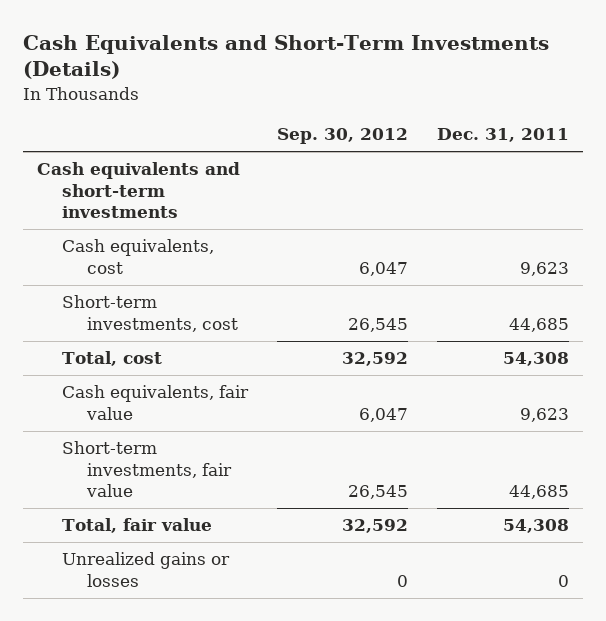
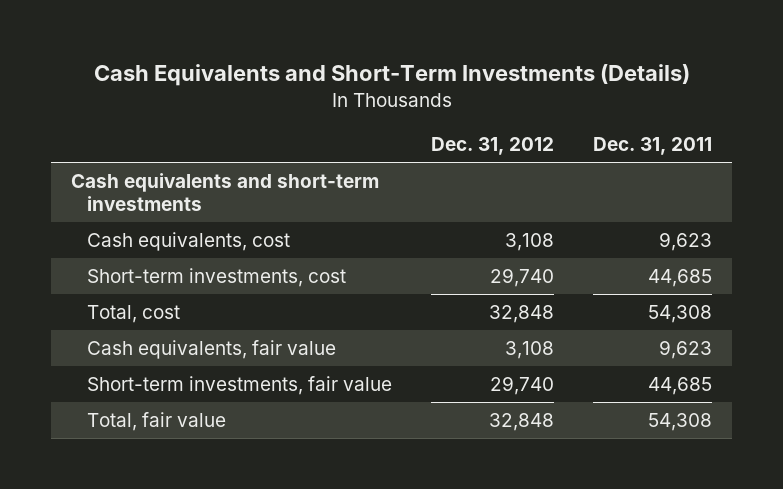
- | Sep. 30, 2012 | Dec. 31, 2011
+ | Dec. 31, 2012 | Dec. 31, 2011
- Unrealized gains or losses | 0 | 0

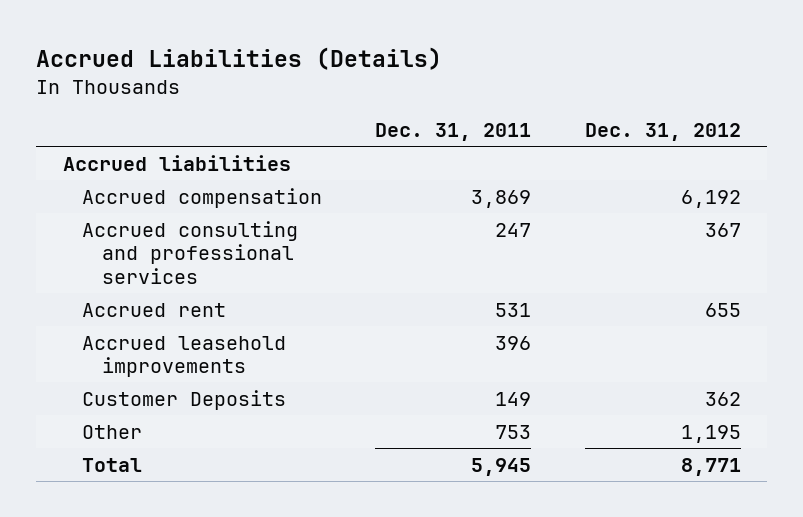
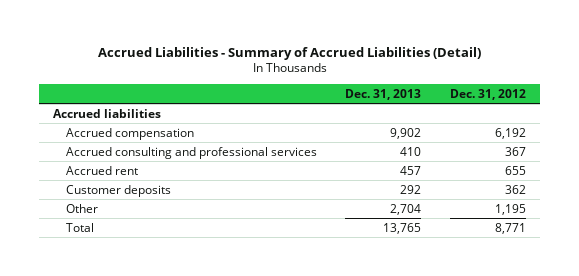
- Accrued Liabilities (Details)
+ Accrued Liabilities - Summary of Accrued Liabilities (Detail)
- | Dec. 31, 2011 | Dec. 31, 2012
+ | Dec. 31, 2013 | Dec. 31, 2012
- Accrued leasehold improvements | 396 |
- Customer Deposits | 149 | 362
+ Customer deposits | 292 | 362

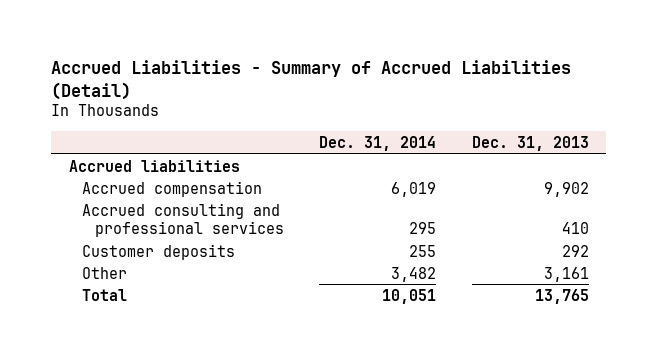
- | Dec. 31, 2013 | Dec. 31, 2012
+ | Dec. 31, 2014 | Dec. 31, 2013
- Accrued rent | 457 | 655
- Other | 2,704 | 1,195
+ Other | 3,482 | 3,161

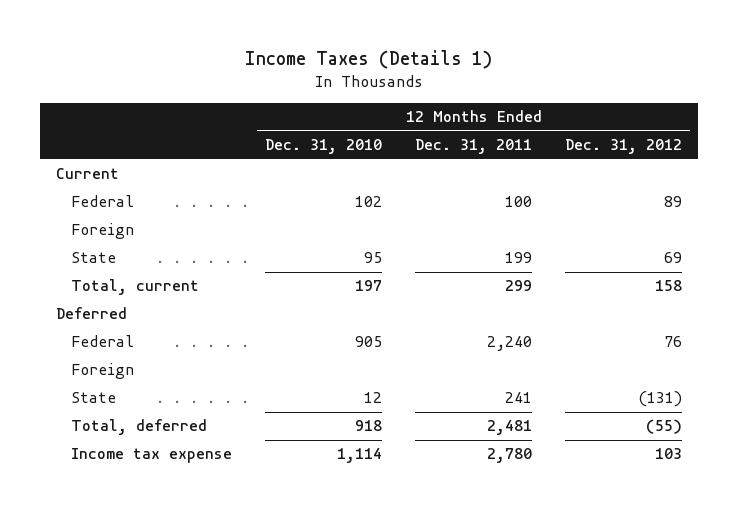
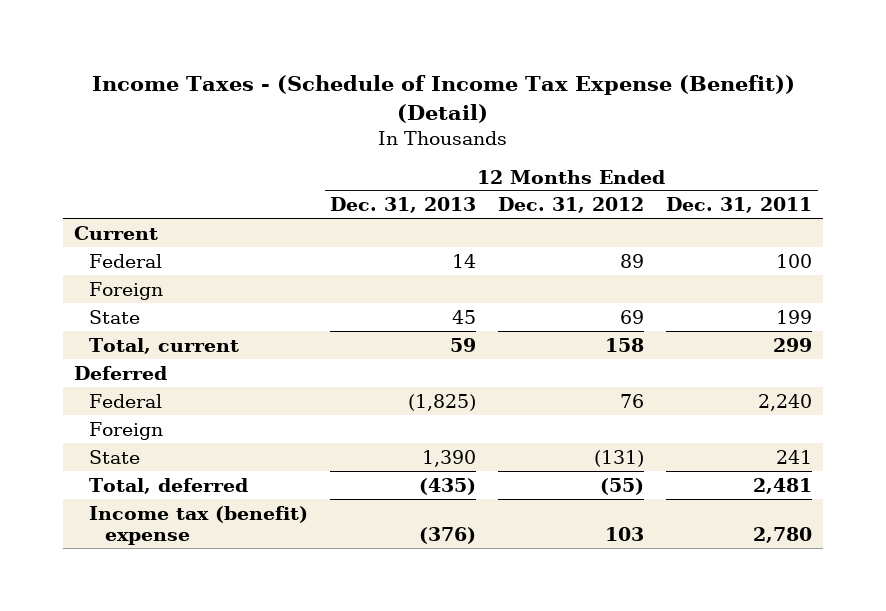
- Income Taxes (Details 1)
+ Income Taxes - (Schedule of Income Tax Expense (Benefit)) (Detail)
- | 12 Months Ended Dec. 31, 2010 | 12 Months Ended Dec. 31, 2011 | 12 Months Ended Dec. 31, 2012
+ | 12 Months Ended Dec. 31, 2013 | 12 Months Ended Dec. 31, 2012 | 12 Months Ended Dec. 31, 2011
- Income tax expense | 1,114 | 2,780 | 103
+ Income tax (benefit) expense | (376) | 103 | 2,780

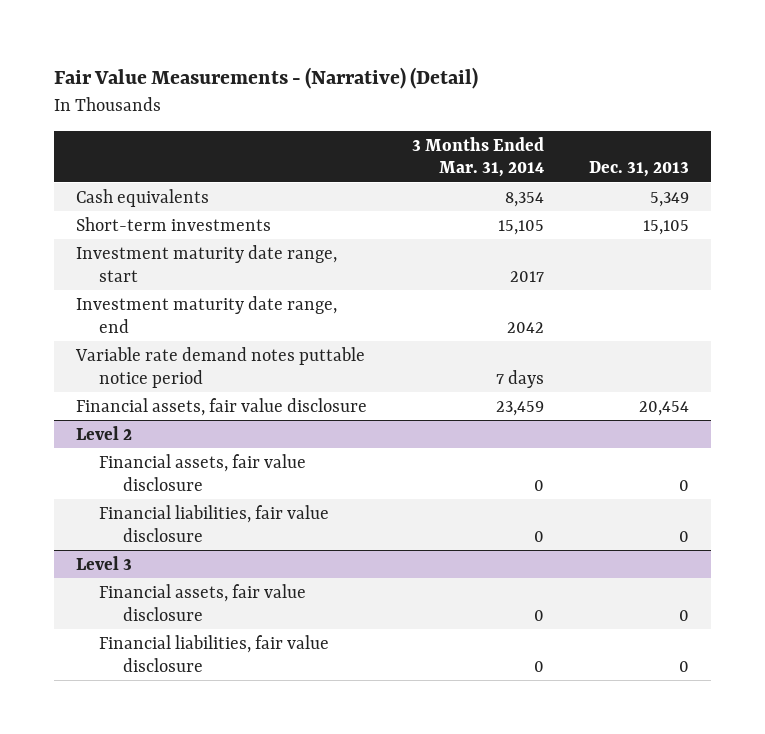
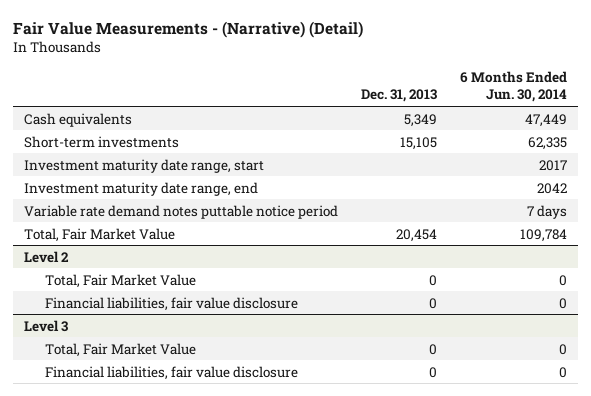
- | 3 Months Ended Mar. 31, 2014 | Dec. 31, 2013
+ | Dec. 31, 2013 | 6 Months Ended Jun. 30, 2014
- Financial assets, fair value disclosure | 23,459 | 20,454
+ Total, Fair Market Value | 20,454 | 109,784
@ Level 2
- Financial assets, fair value disclosure | 0 | 0
+ Total, Fair Market Value | 0 | 0
@ Level 3
- Financial assets, fair value disclosure | 0 | 0
+ Total, Fair Market Value | 0 | 0

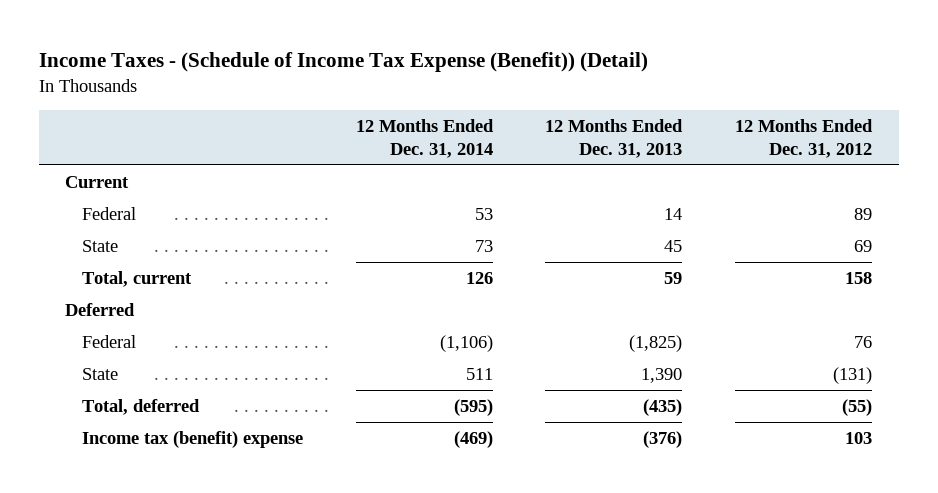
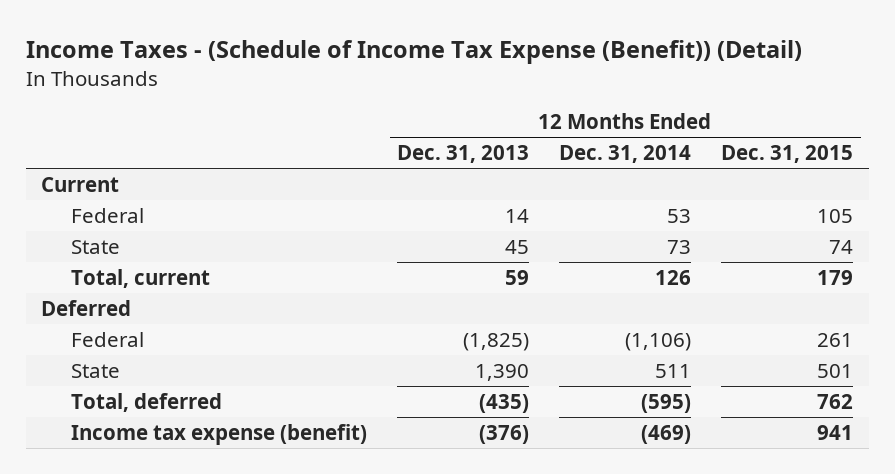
- | 12 Months Ended Dec. 31, 2014 | 12 Months Ended Dec. 31, 2013 | 12 Months Ended Dec. 31, 2012
+ | 12 Months Ended Dec. 31, 2013 | 12 Months Ended Dec. 31, 2014 | 12 Months Ended Dec. 31, 2015
- Income tax (benefit) expense | (469) | (376) | 103
+ Income tax expense (benefit) | (376) | (469) | 941

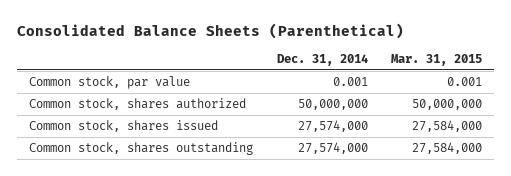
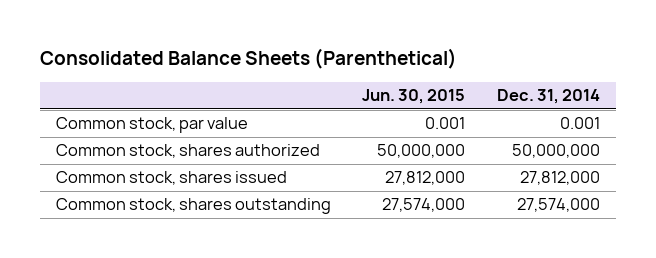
- | Dec. 31, 2014 | Mar. 31, 2015
+ | Jun. 30, 2015 | Dec. 31, 2014
- Common stock, shares issued | 27,574,000 | 27,584,000
+ Common stock, shares issued | 27,812,000 | 27,812,000

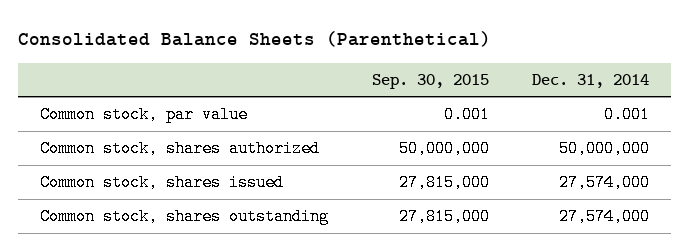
- | Jun. 30, 2015 | Dec. 31, 2014
+ | Sep. 30, 2015 | Dec. 31, 2014
- Common stock, shares issued | 27,812,000 | 27,812,000
+ Common stock, shares issued | 27,815,000 | 27,574,000

